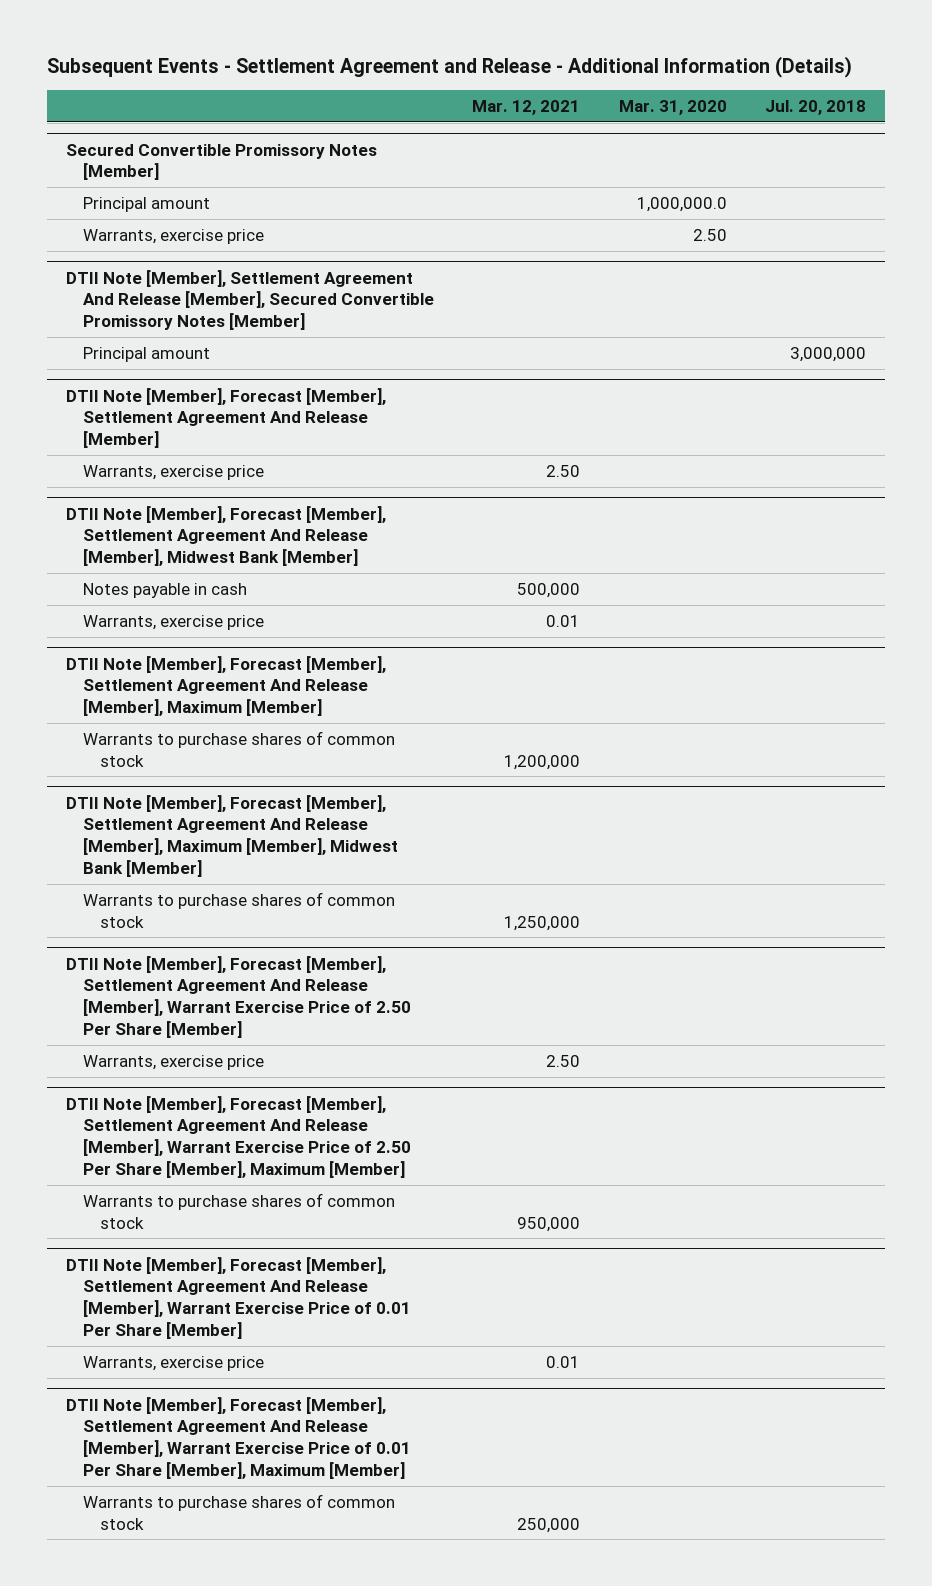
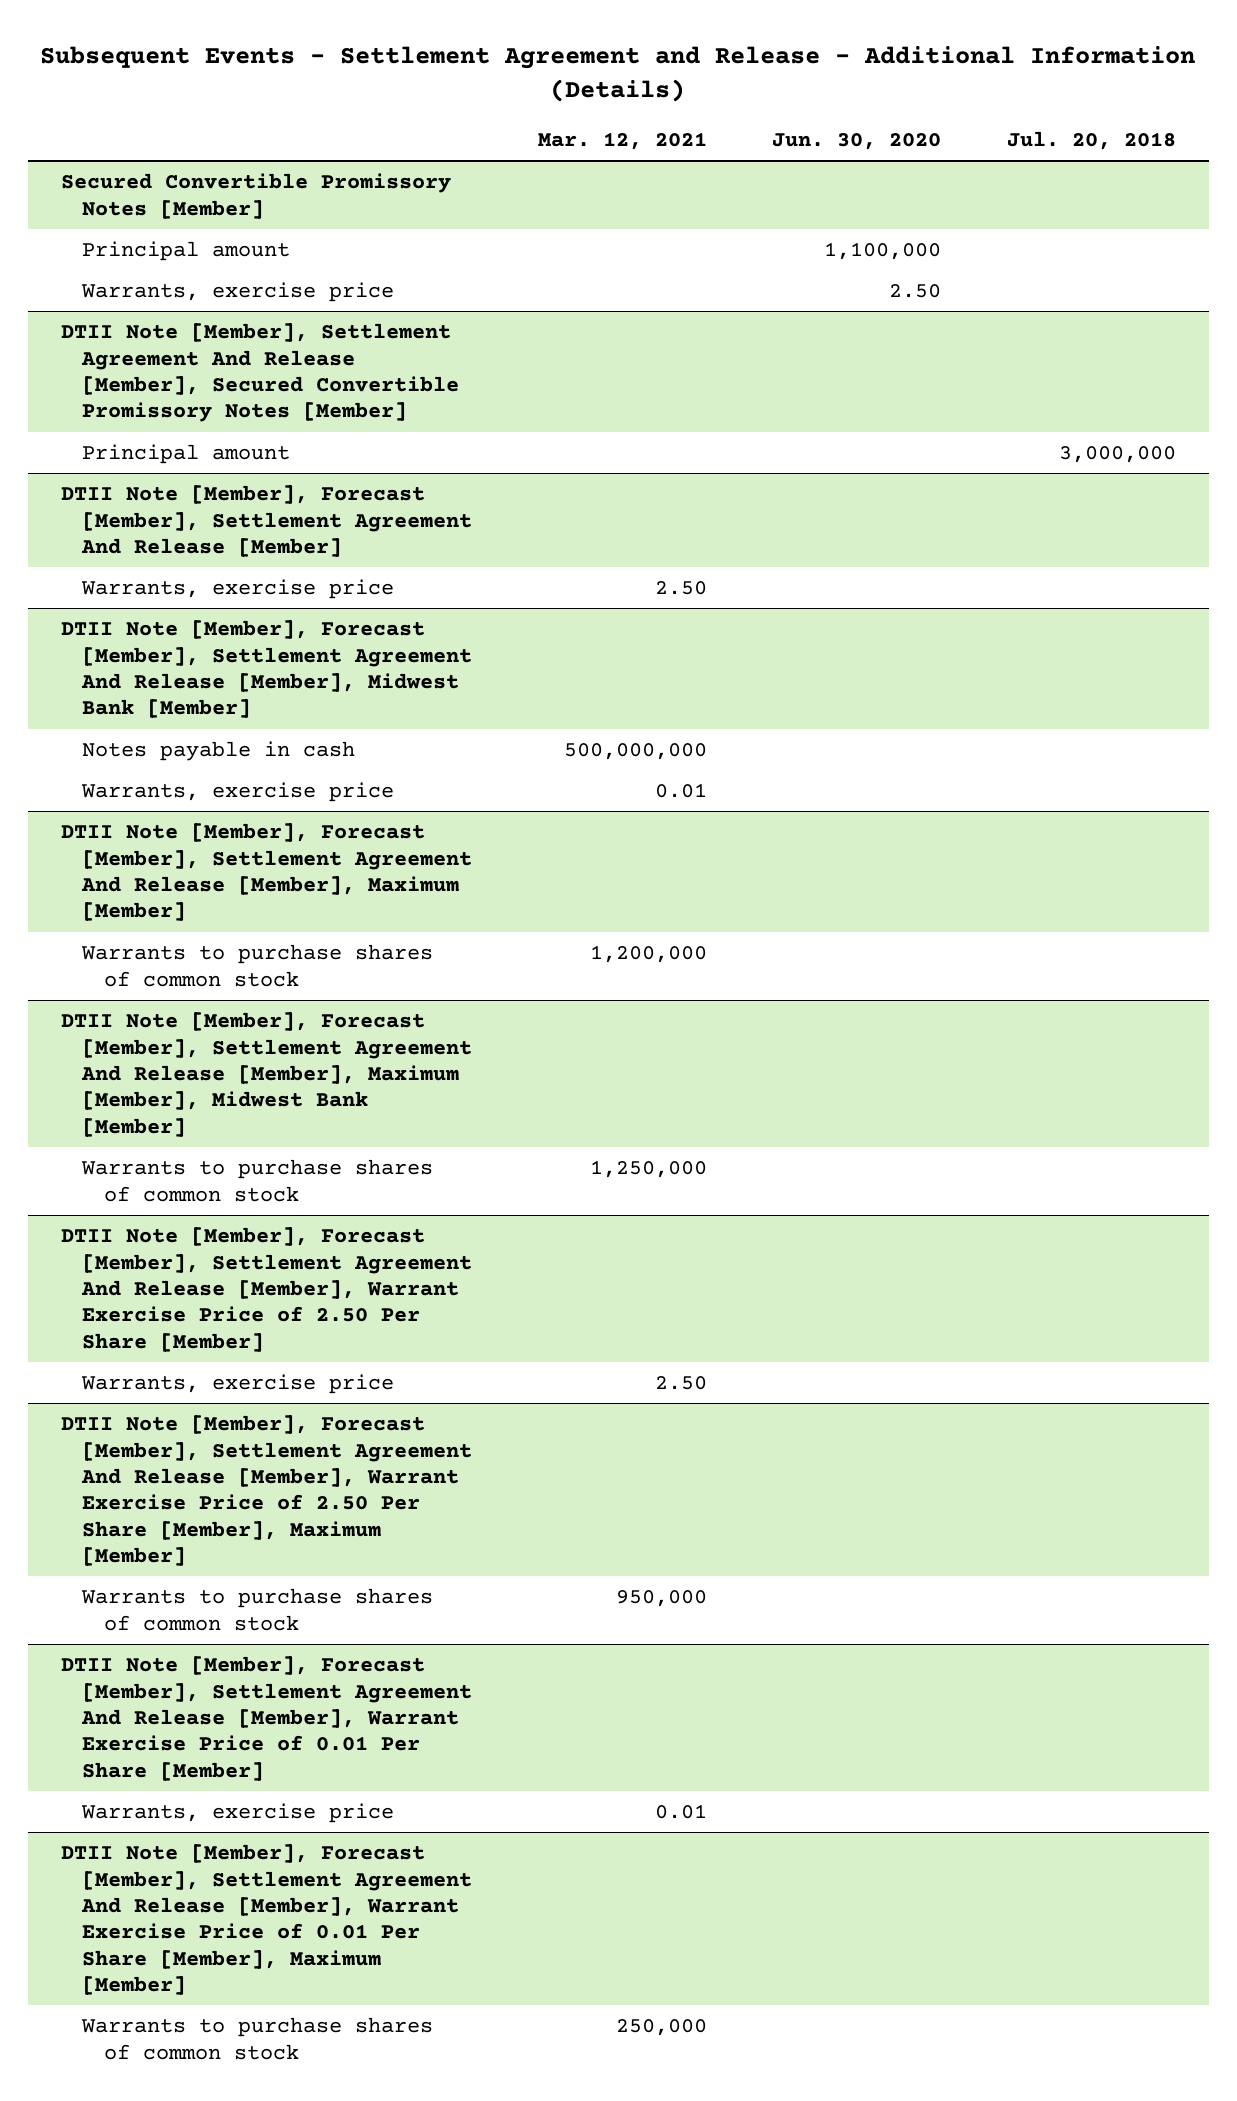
- | Mar. 12, 2021 | Mar. 31, 2020 | Jul. 20, 2018
+ | Mar. 12, 2021 | Jun. 30, 2020 | Jul. 20, 2018
@ DTII Note [Member], Forecast [Member], Settlement Agreement And Release [Member], Midwest Bank [Member]
- Notes payable in cash | 500,000 | |
+ Notes payable in cash | 500,000,000 | |

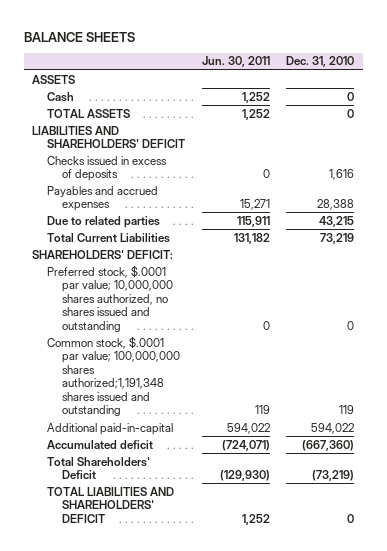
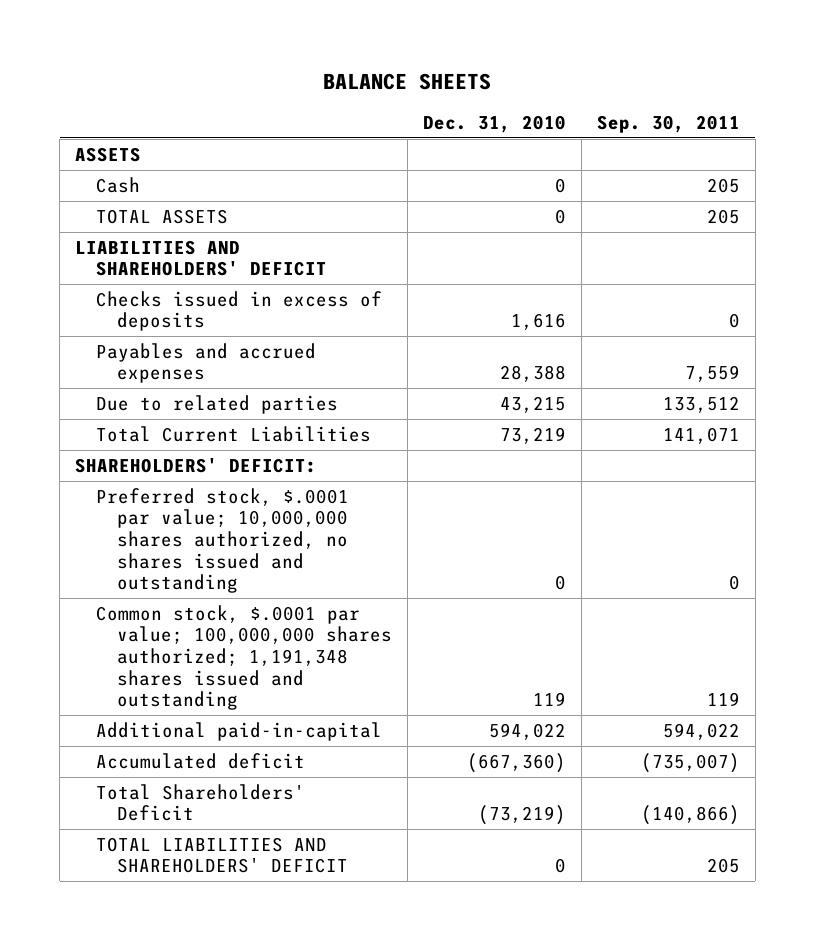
- | Jun. 30, 2011 | Dec. 31, 2010
+ | Dec. 31, 2010 | Sep. 30, 2011
- Common stock, $.0001 par value; 100,000,000 shares authorized;1,191,348 shares issued and outstanding | 119 | 119
+ Common stock, $.0001 par value; 100,000,000 shares authorized; 1,191,348 shares issued and outstanding | 119 | 119

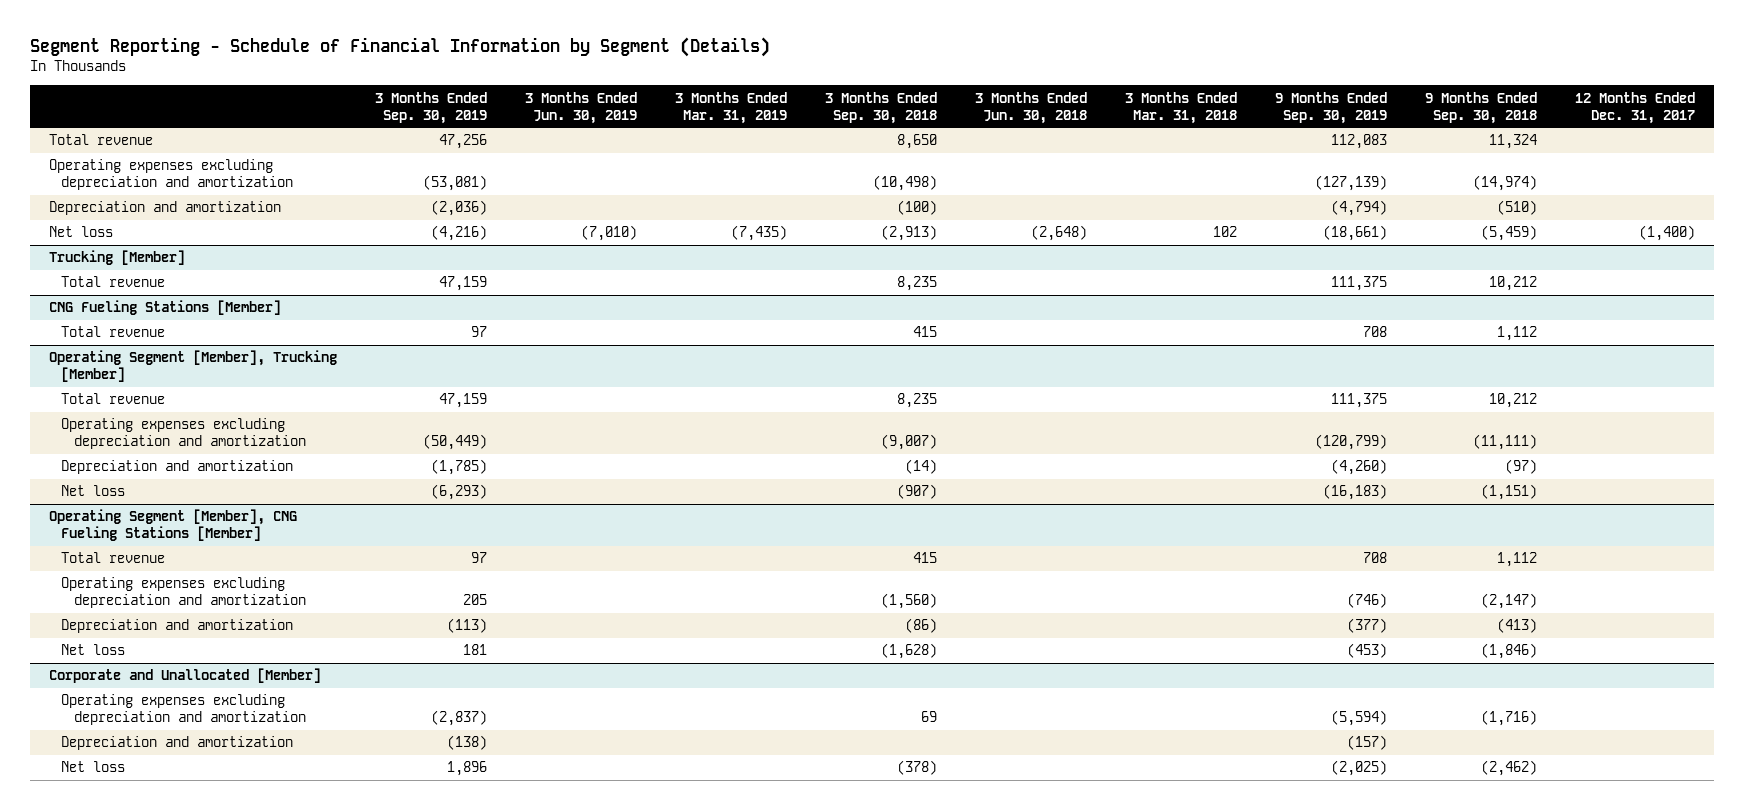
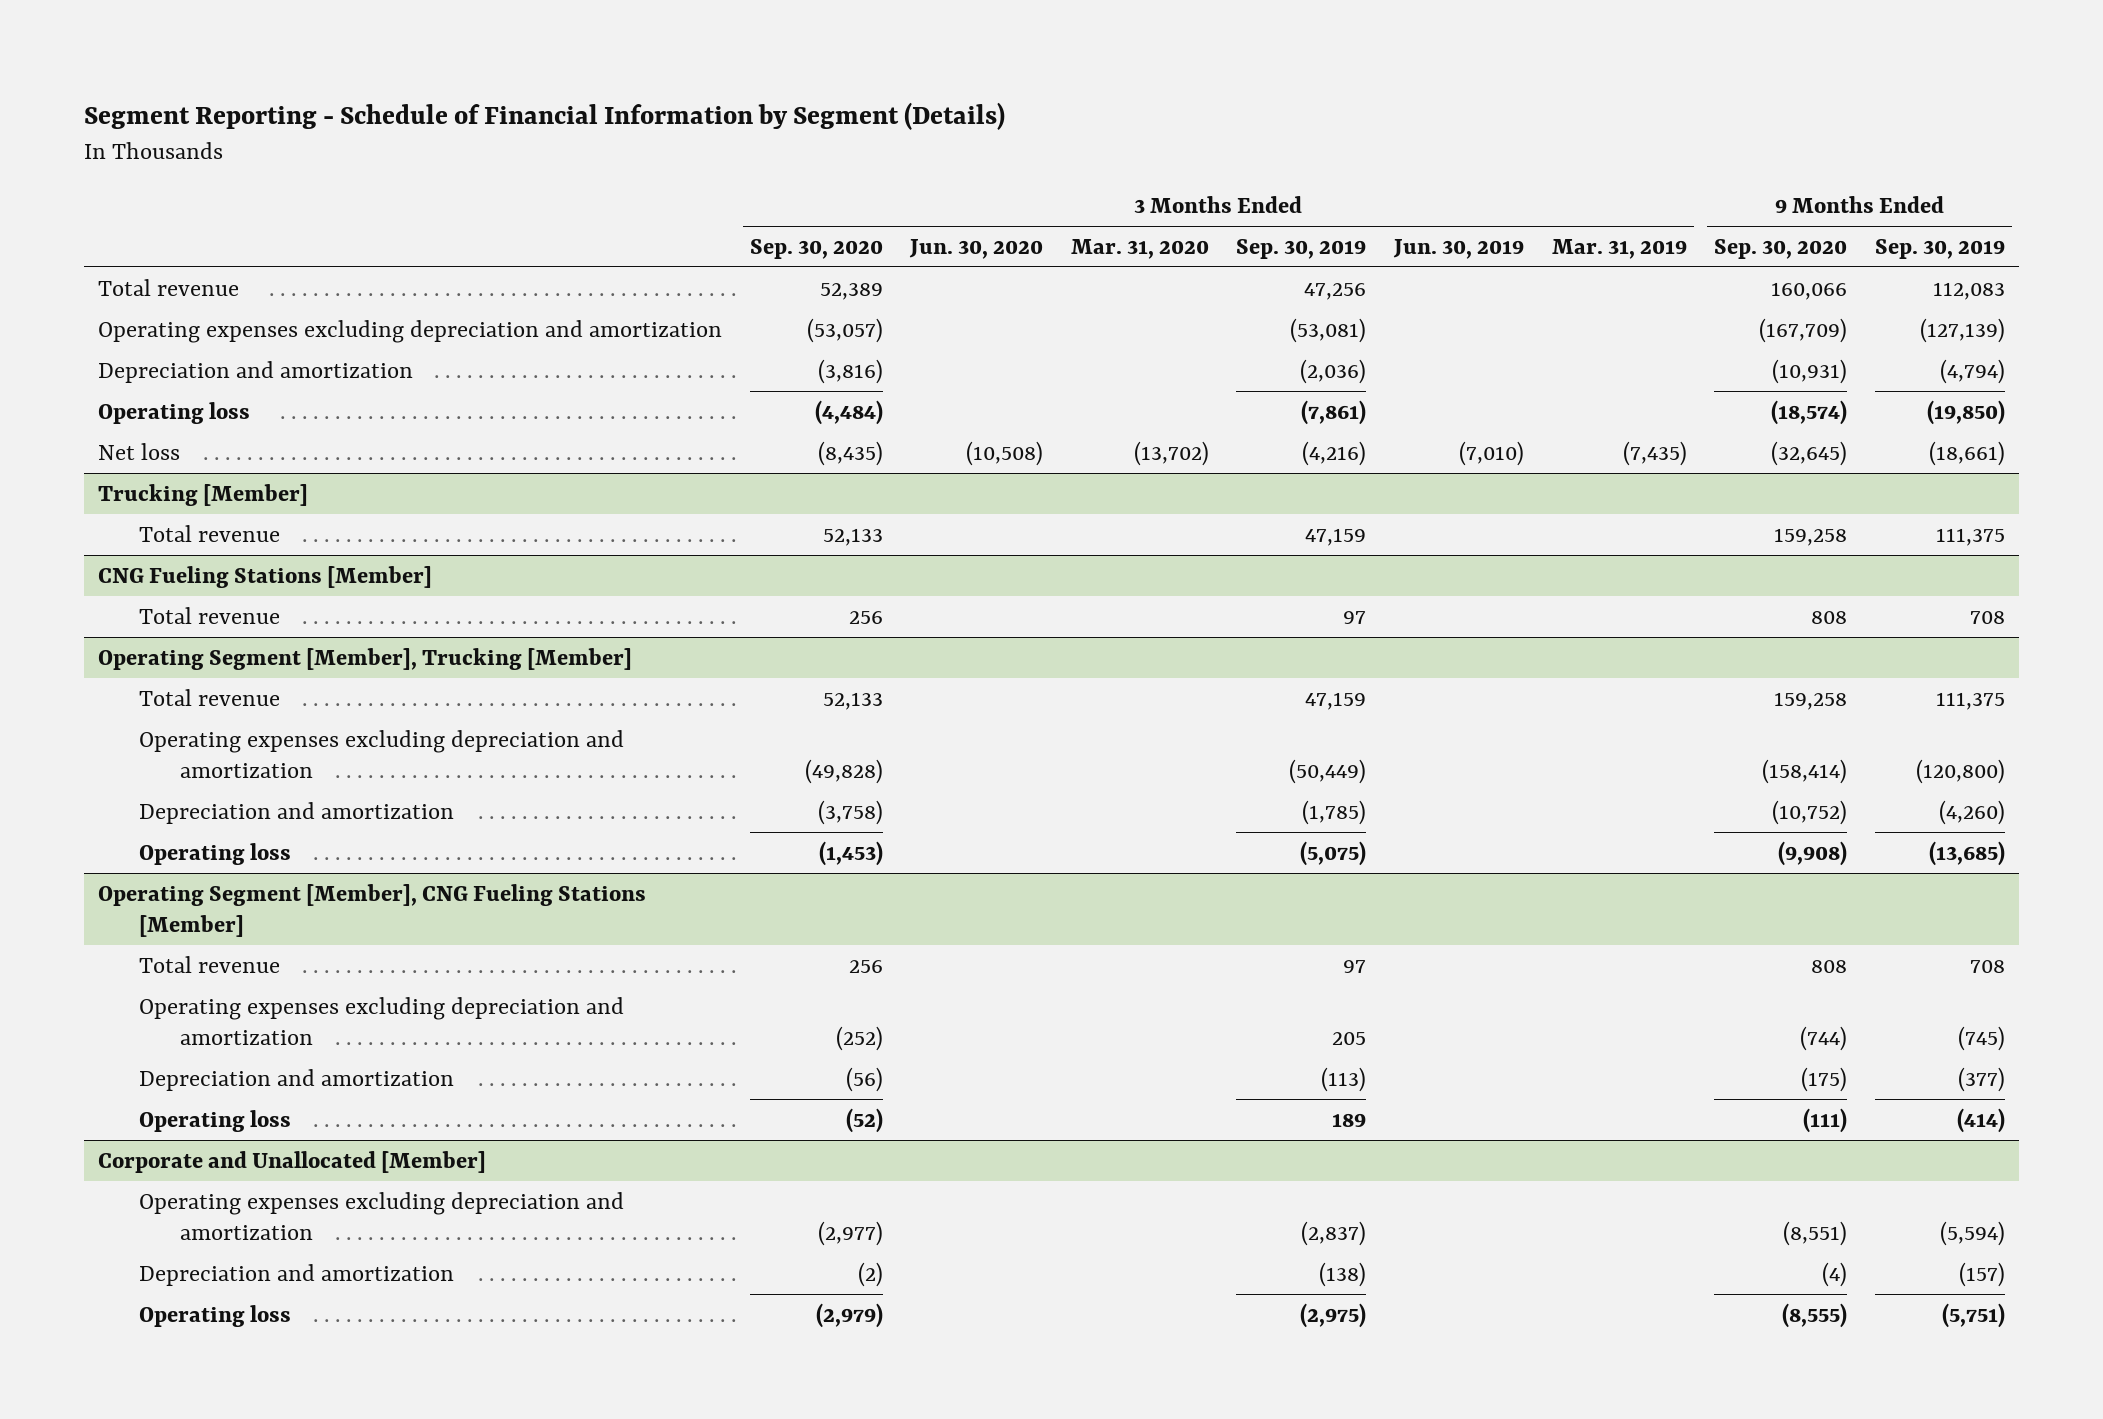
- | 3 Months Ended Sep. 30, 2019 | 3 Months Ended Jun. 30, 2019 | 3 Months Ended Mar. 31, 2019 | 3 Months Ended Sep. 30, 2018 | 3 Months Ended Jun. 30, 2018 | 3 Months Ended Mar. 31, 2018 | 9 Months Ended Sep. 30, 2019 | 9 Months Ended Sep. 30, 2018 | 12 Months Ended Dec. 31, 2017
+ | 3 Months Ended Sep. 30, 2020 | 3 Months Ended Jun. 30, 2020 | 3 Months Ended Mar. 31, 2020 | 3 Months Ended Sep. 30, 2019 | 3 Months Ended Jun. 30, 2019 | 3 Months Ended Mar. 31, 2019 | 9 Months Ended Sep. 30, 2020 | 9 Months Ended Sep. 30, 2019
+ Operating loss | (4,484) | | | (7,861) | | | (18,574) | (19,850)
@ Operating Segment [Member], Trucking [Member]
- Operating expenses excluding depreciation and amortization | (50,449) | | | (9,007) | | | (120,799) | (11,111) |
+ Operating expenses excluding depreciation and amortization | (49,828) | | | (50,449) | | | (158,414) | (120,800)
- Net loss | (6,293) | | | (907) | | | (16,183) | (1,151) |
+ Operating loss | (1,453) | | | (5,075) | | | (9,908) | (13,685)
@ Operating Segment [Member], CNG Fueling Stations [Member]
- Operating expenses excluding depreciation and amortization | 205 | | | (1,560) | | | (746) | (2,147) |
+ Operating expenses excluding depreciation and amortization | (252) | | | 205 | | | (744) | (745)
- Net loss | 181 | | | (1,628) | | | (453) | (1,846) |
+ Operating loss | (52) | | | 189 | | | (111) | (414)
@ Corporate and Unallocated [Member]
- Net loss | 1,896 | | | (378) | | | (2,025) | (2,462) |
+ Operating loss | (2,979) | | | (2,975) | | | (8,555) | (5,751)

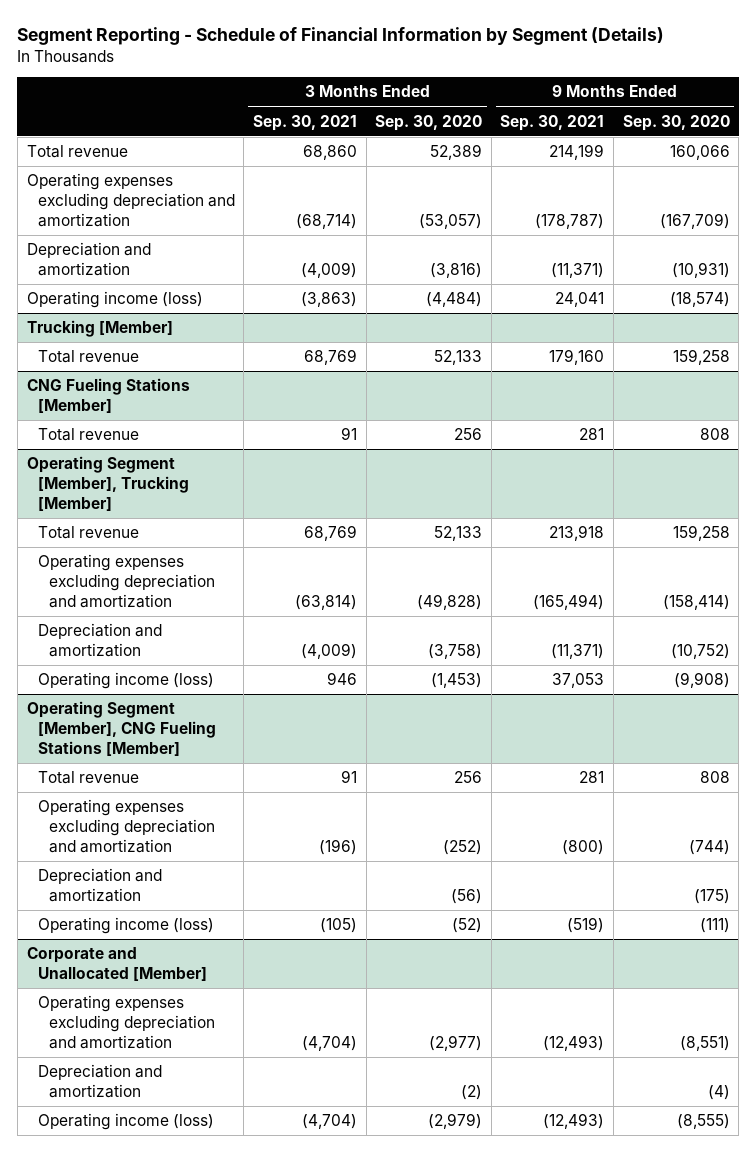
- | 3 Months Ended Sep. 30, 2020 | 3 Months Ended Jun. 30, 2020 | 3 Months Ended Mar. 31, 2020 | 3 Months Ended Sep. 30, 2019 | 3 Months Ended Jun. 30, 2019 | 3 Months Ended Mar. 31, 2019 | 9 Months Ended Sep. 30, 2020 | 9 Months Ended Sep. 30, 2019
+ | 3 Months Ended Sep. 30, 2021 | 3 Months Ended Sep. 30, 2020 | 9 Months Ended Sep. 30, 2021 | 9 Months Ended Sep. 30, 2020
- Operating loss | (4,484) | | | (7,861) | | | (18,574) | (19,850)
- Net loss | (8,435) | (10,508) | (13,702) | (4,216) | (7,010) | (7,435) | (32,645) | (18,661)
+ Operating income (loss) | (3,863) | (4,484) | 24,041 | (18,574)
@ Operating Segment [Member], Trucking [Member]
- Operating loss | (1,453) | | | (5,075) | | | (9,908) | (13,685)
+ Operating income (loss) | 946 | (1,453) | 37,053 | (9,908)
@ Operating Segment [Member], CNG Fueling Stations [Member]
- Operating loss | (52) | | | 189 | | | (111) | (414)
+ Operating income (loss) | (105) | (52) | (519) | (111)
@ Corporate and Unallocated [Member]
- Operating loss | (2,979) | | | (2,975) | | | (8,555) | (5,751)
+ Operating income (loss) | (4,704) | (2,979) | (12,493) | (8,555)

